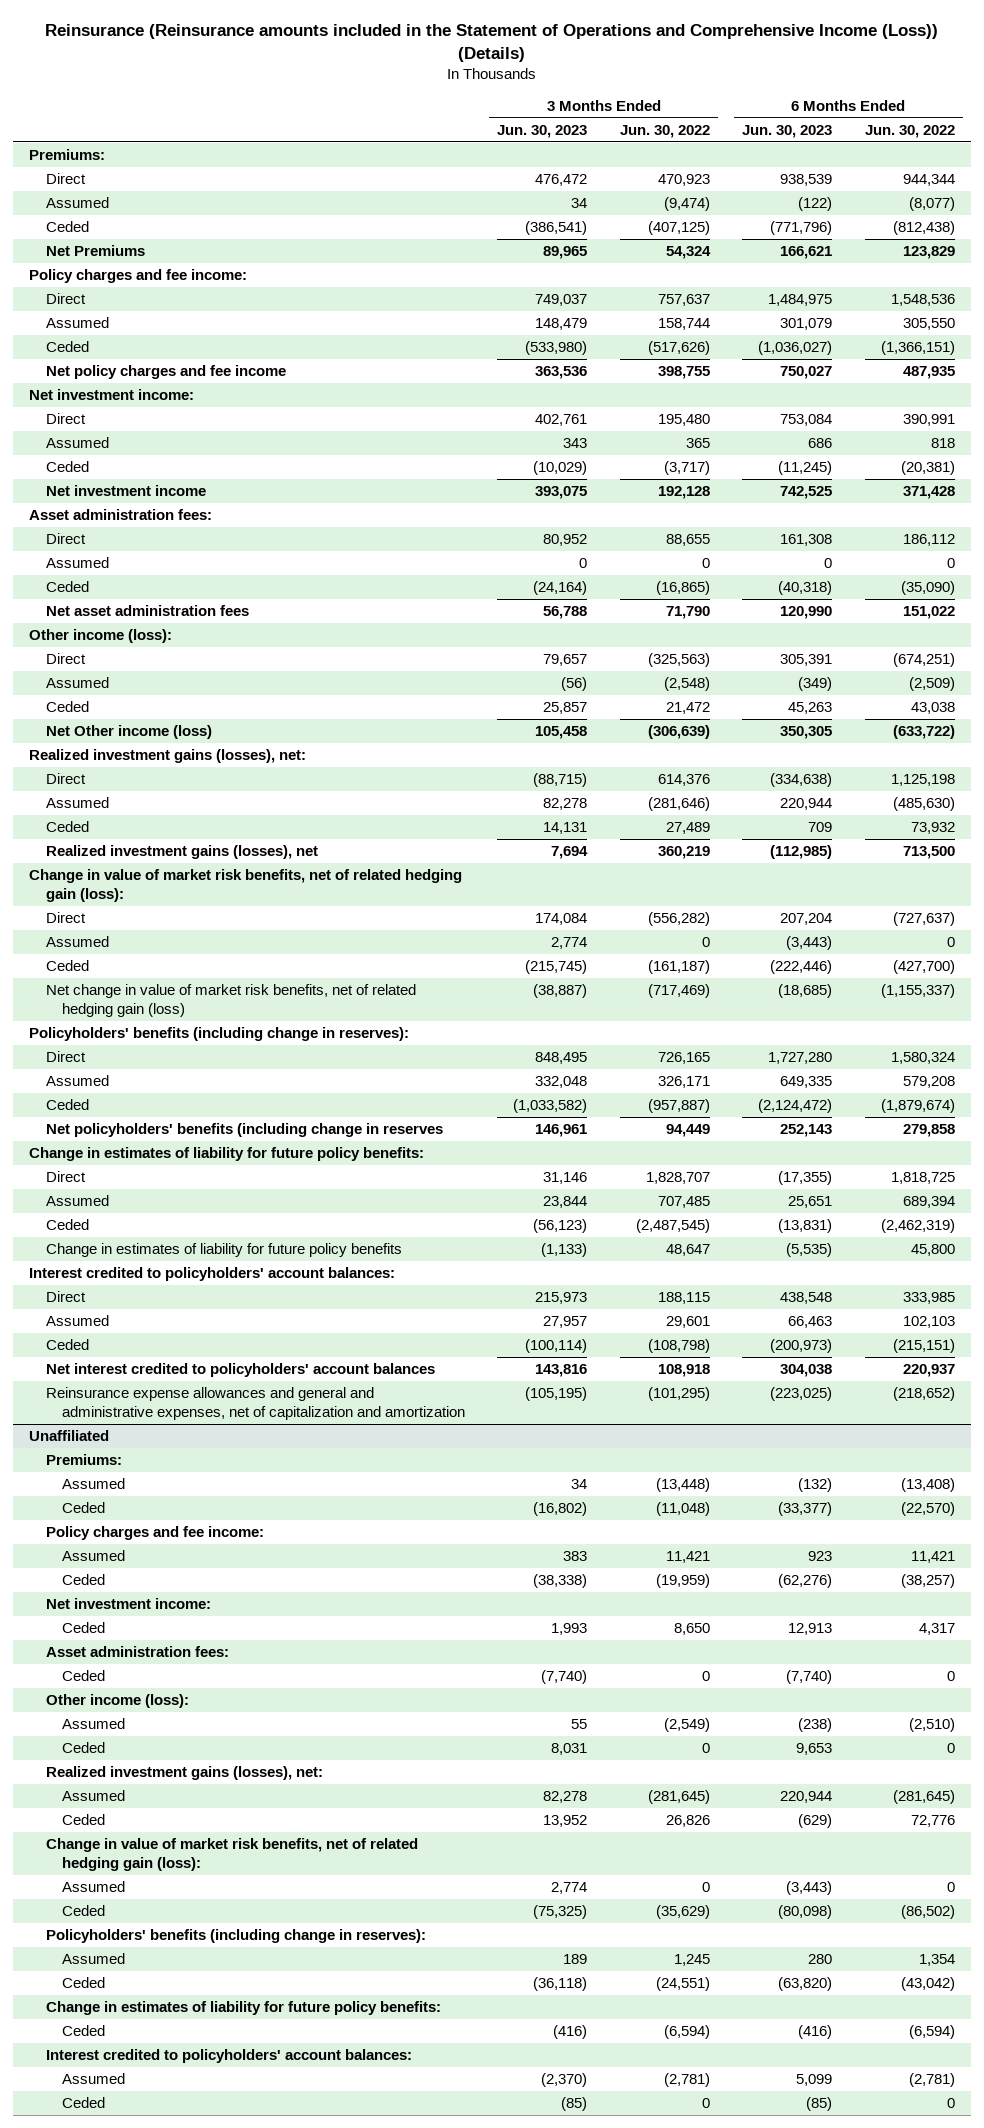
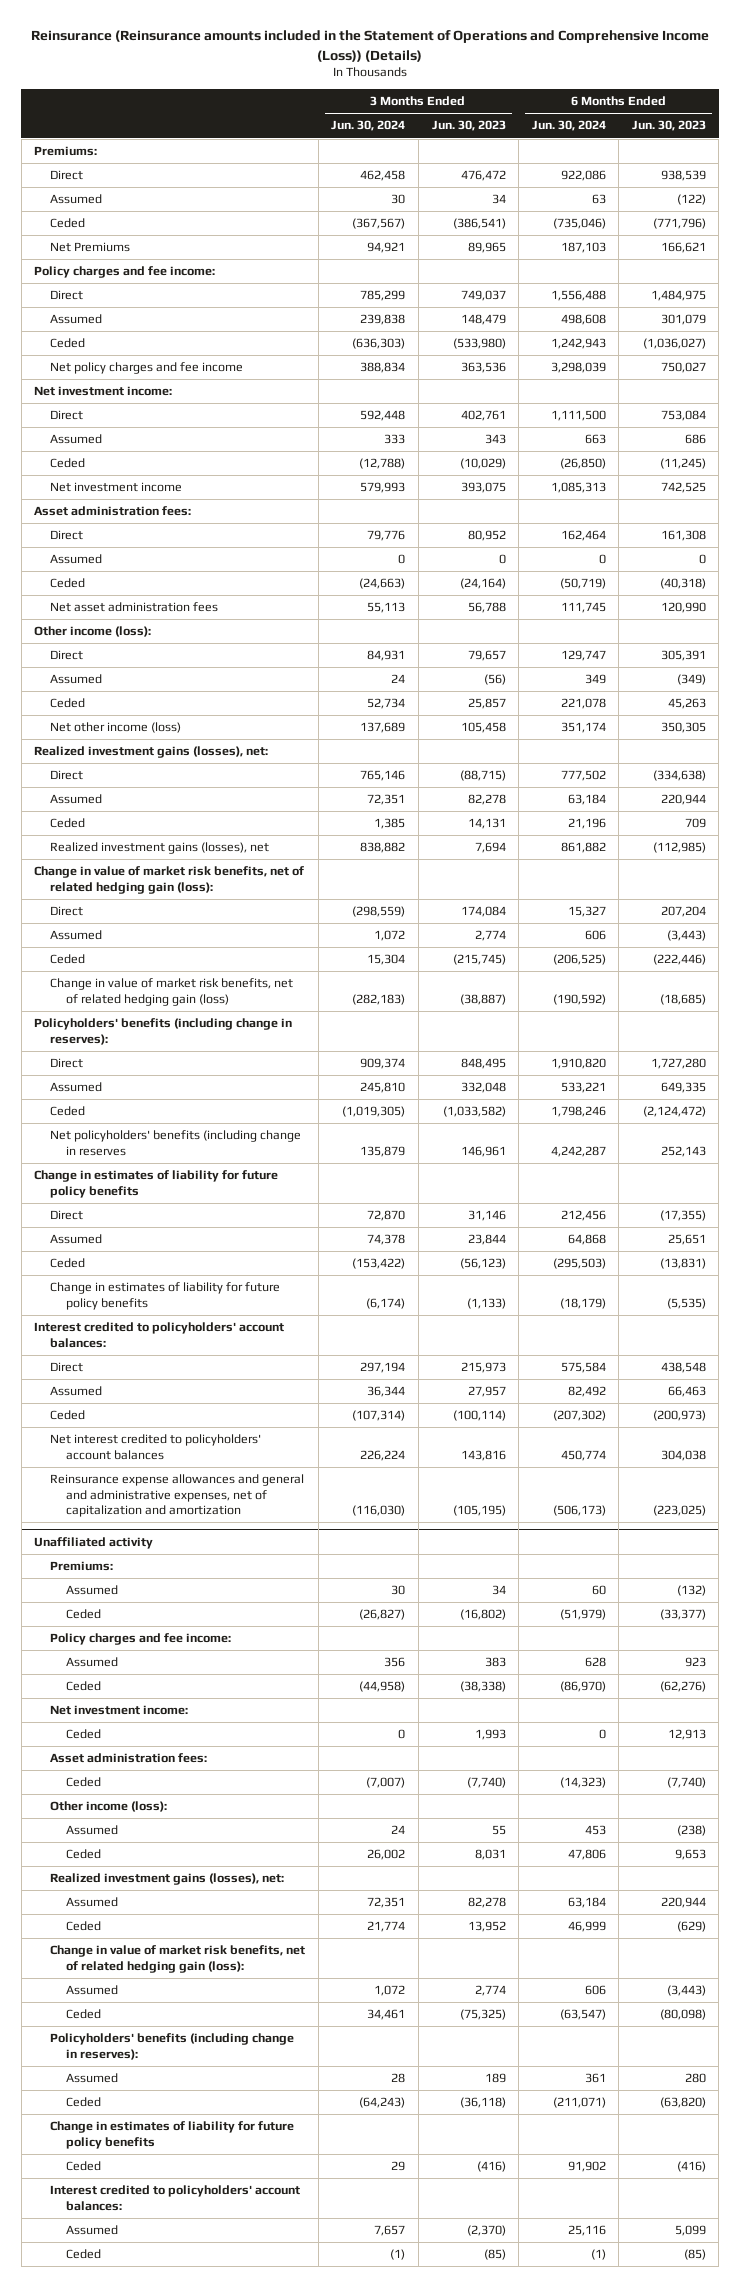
- | 3 Months Ended Jun. 30, 2023 | 3 Months Ended Jun. 30, 2022 | 6 Months Ended Jun. 30, 2023 | 6 Months Ended Jun. 30, 2022
+ | 3 Months Ended Jun. 30, 2024 | 3 Months Ended Jun. 30, 2023 | 6 Months Ended Jun. 30, 2024 | 6 Months Ended Jun. 30, 2023
- Net Other income (loss) | 105,458 | (306,639) | 350,305 | (633,722)
+ Net other income (loss) | 137,689 | 105,458 | 351,174 | 350,305
- Net change in value of market risk benefits, net of related hedging gain (loss) | (38,887) | (717,469) | (18,685) | (1,155,337)
+ Change in value of market risk benefits, net of related hedging gain (loss) | (282,183) | (38,887) | (190,592) | (18,685)
- Change in estimates of liability for future policy benefits:
+ Change in estimates of liability for future policy benefits
- Unaffiliated
+ Unaffiliated activity
- Change in estimates of liability for future policy benefits:
+ Change in estimates of liability for future policy benefits

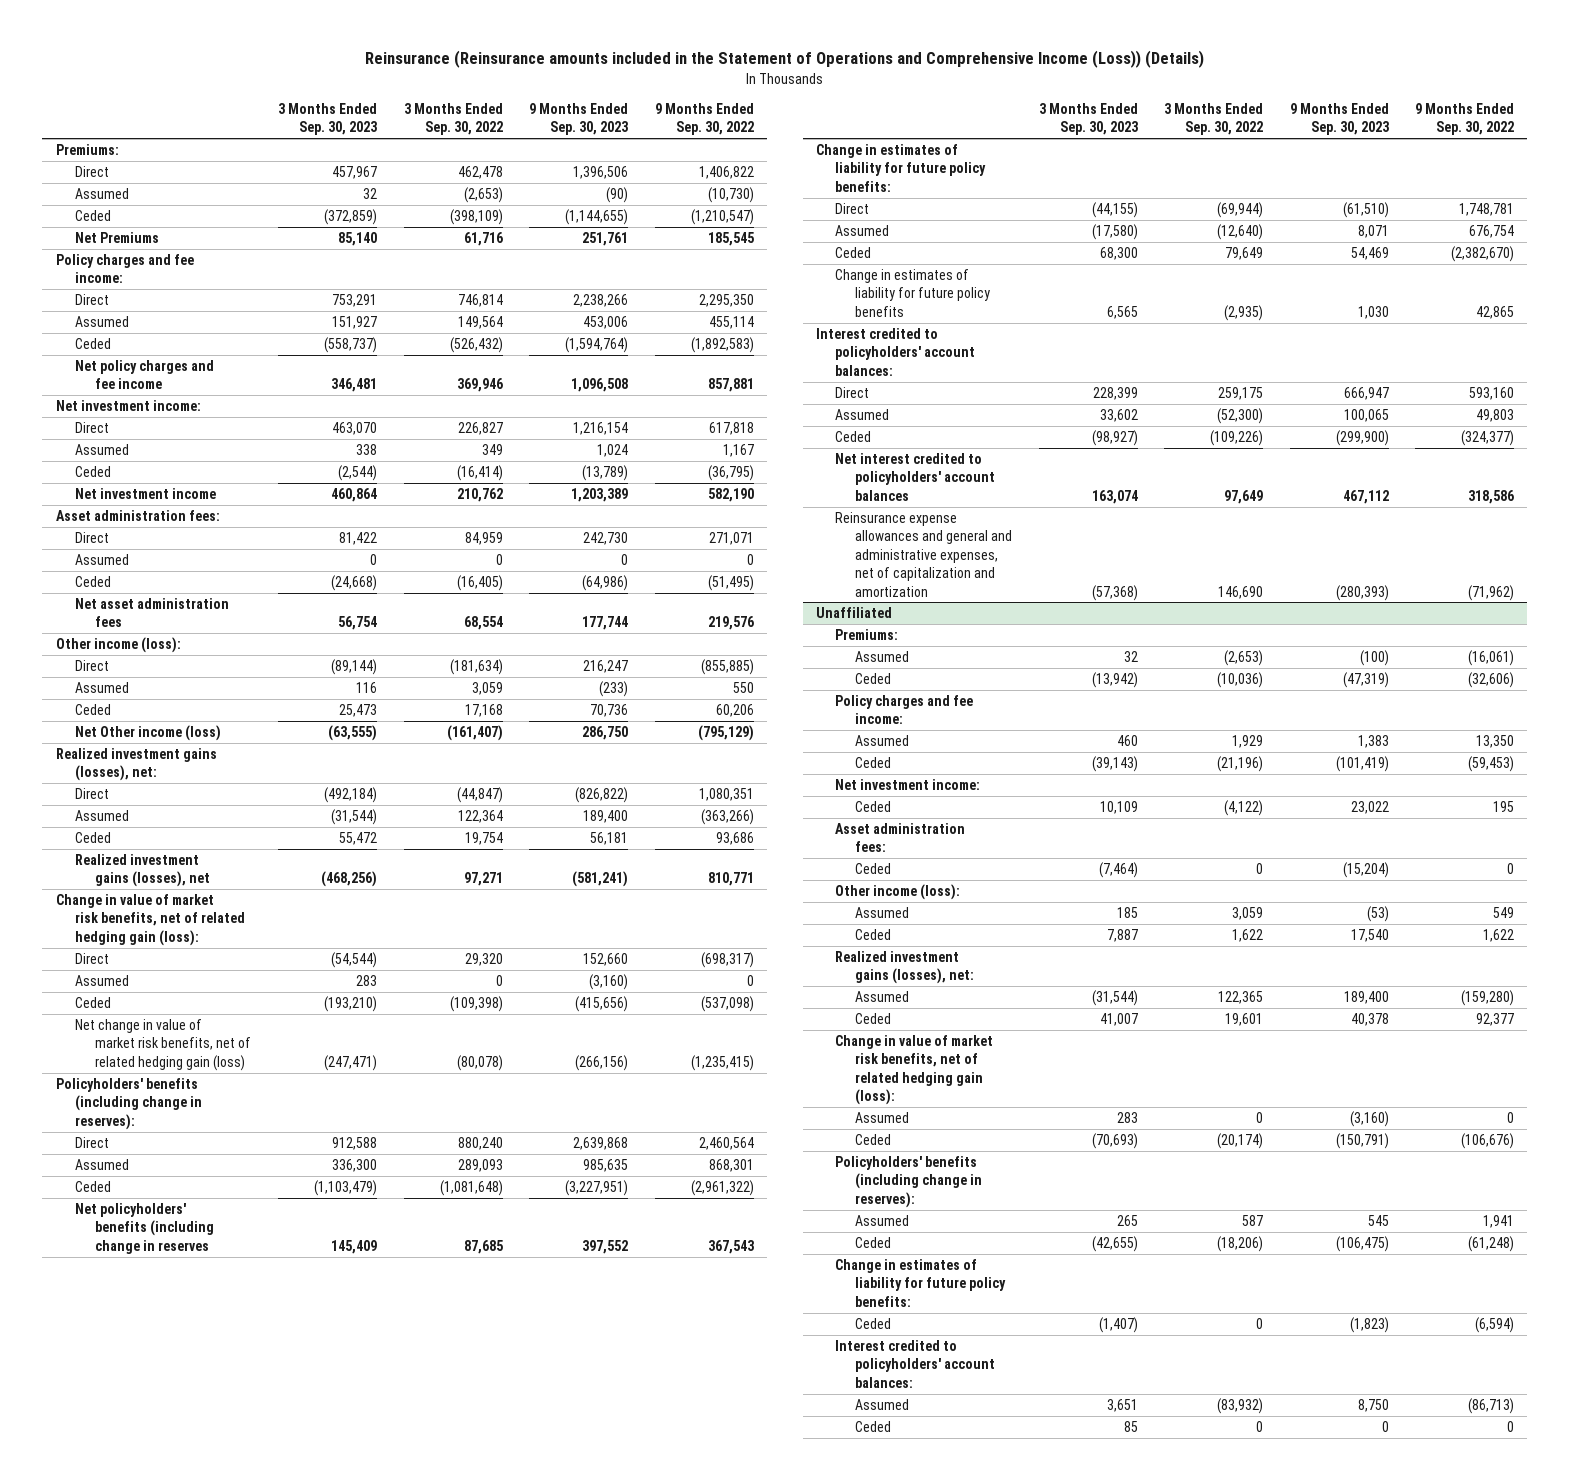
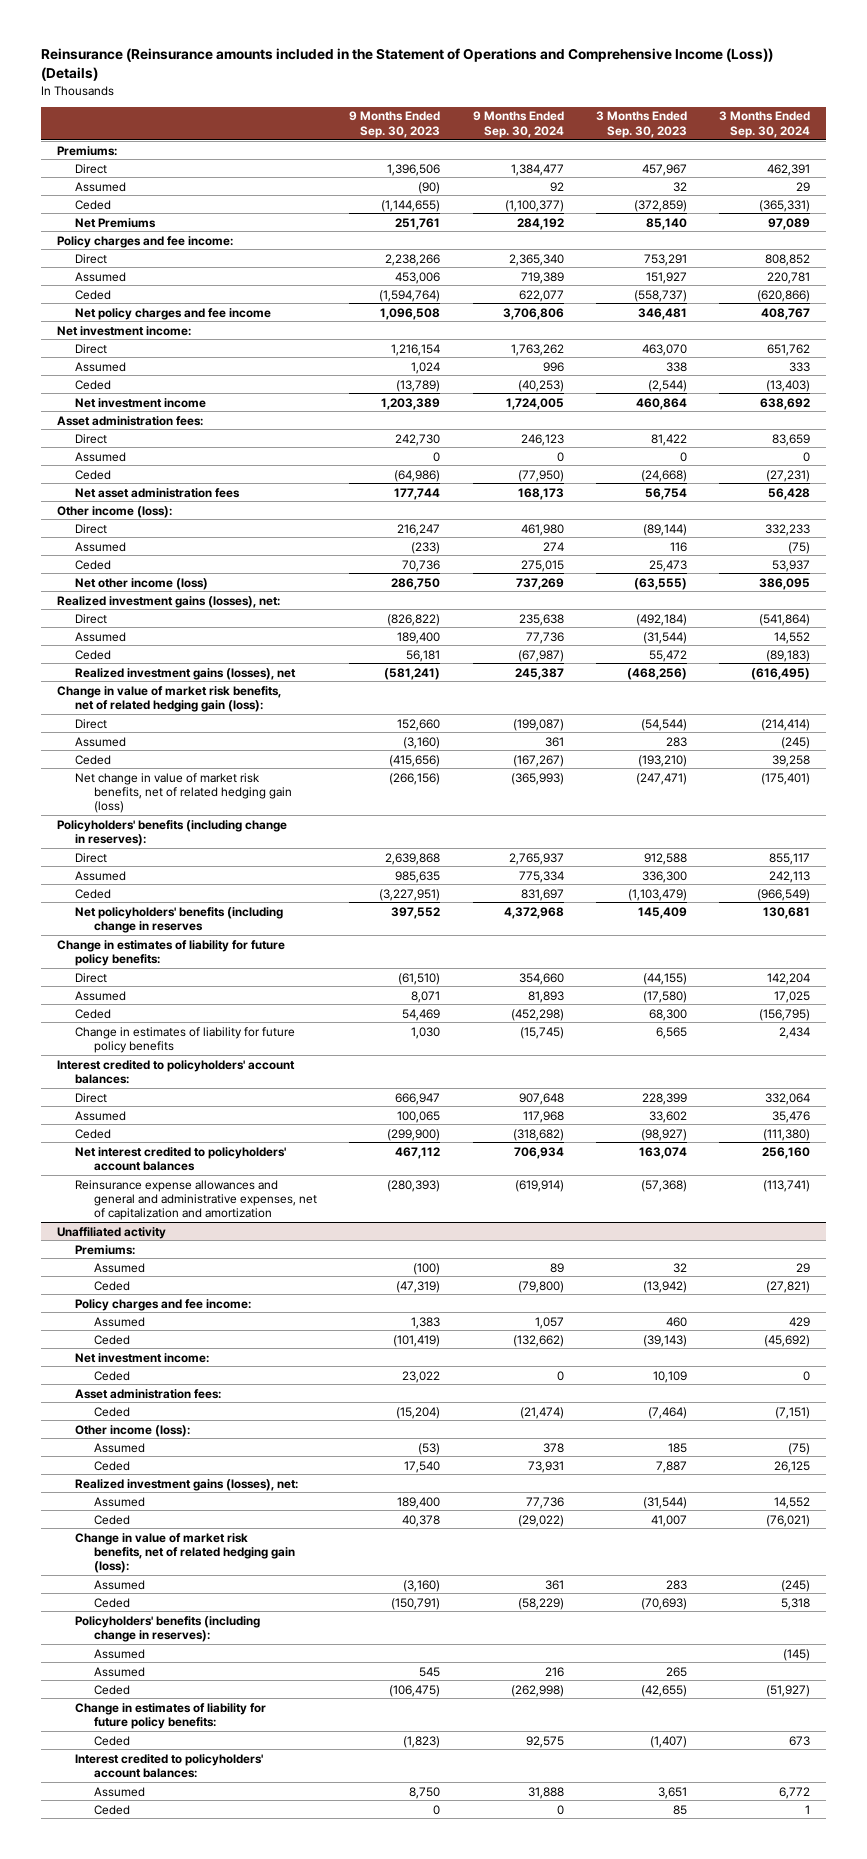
- | 3 Months Ended Sep. 30, 2023 | 3 Months Ended Sep. 30, 2022 | 9 Months Ended Sep. 30, 2023 | 9 Months Ended Sep. 30, 2022
+ | 9 Months Ended Sep. 30, 2023 | 9 Months Ended Sep. 30, 2024 | 3 Months Ended Sep. 30, 2023 | 3 Months Ended Sep. 30, 2024
- Net Other income (loss) | (63,555) | (161,407) | 286,750 | (795,129)
+ Net other income (loss) | 286,750 | 737,269 | (63,555) | 386,095
- Unaffiliated
+ Unaffiliated activity
+ Assumed | | | | (145)

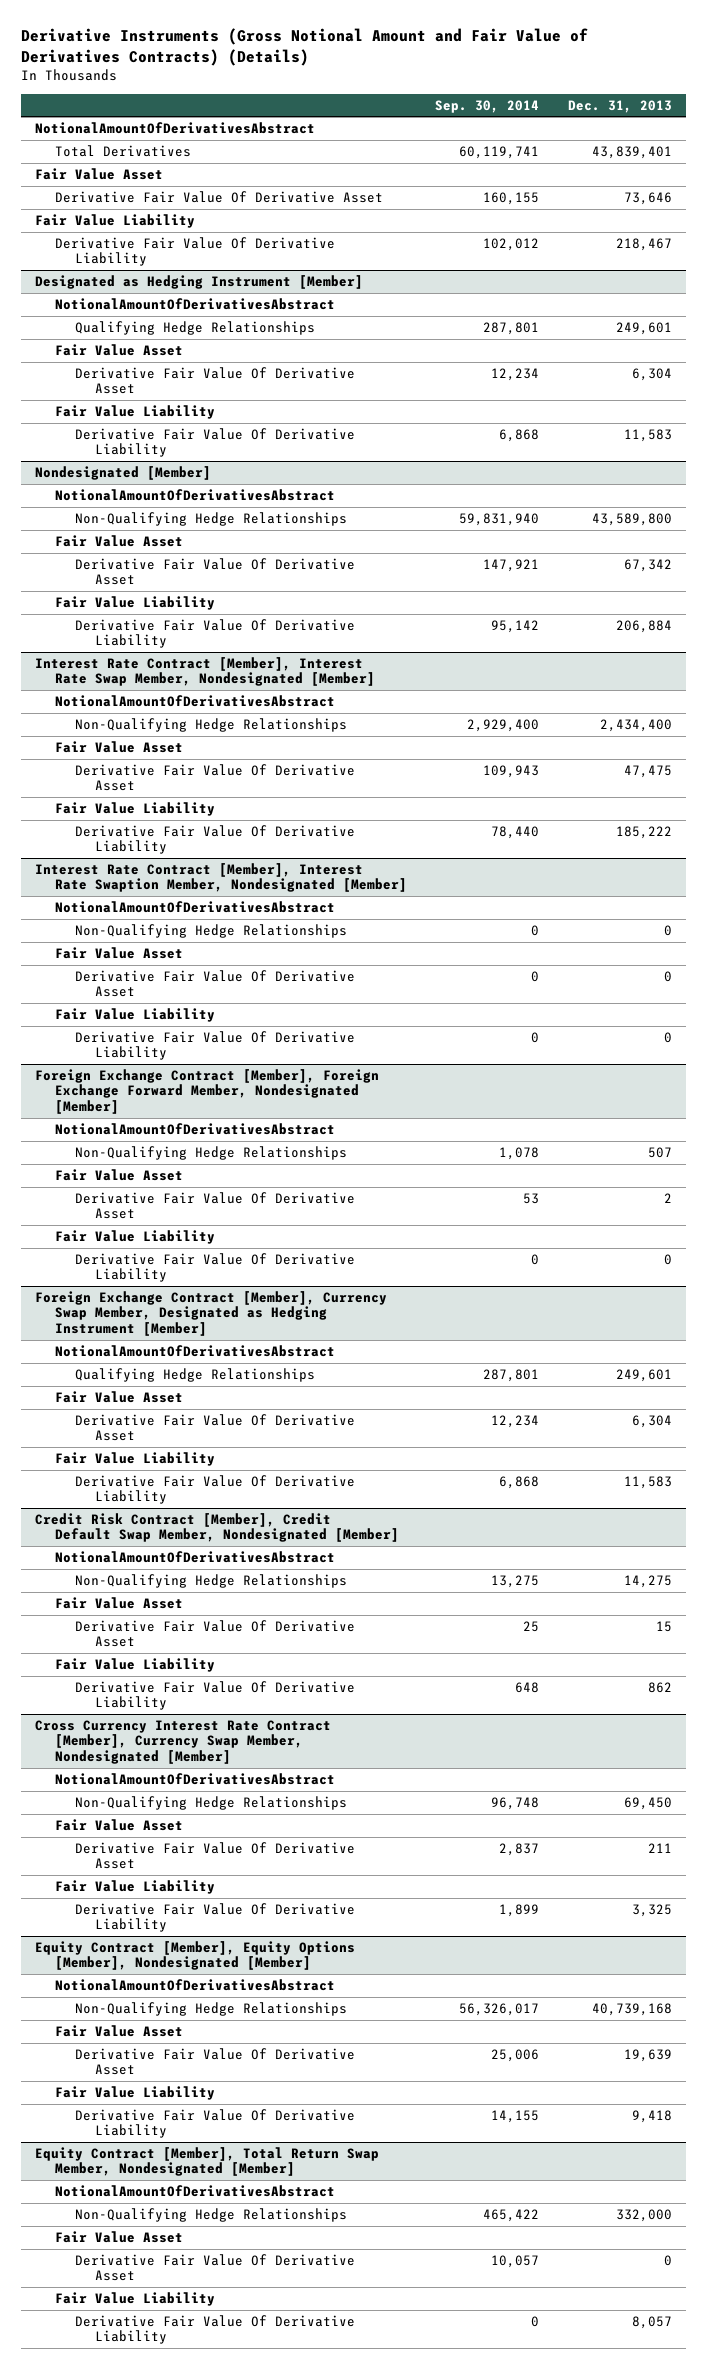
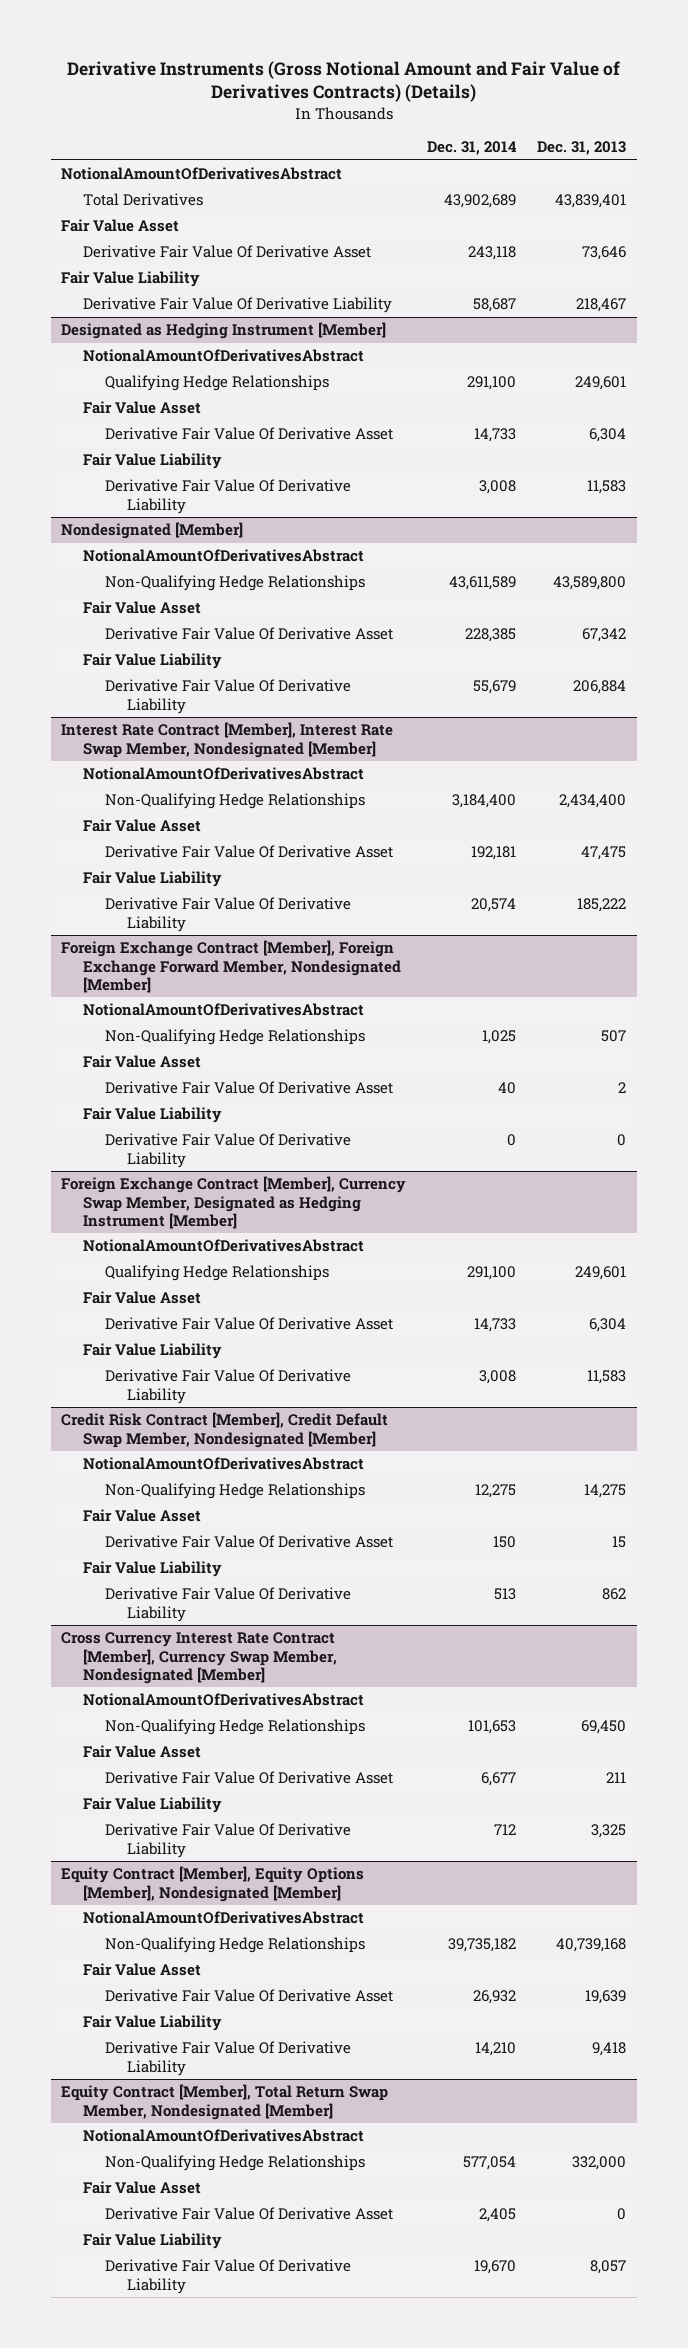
- | Sep. 30, 2014 | Dec. 31, 2013
+ | Dec. 31, 2014 | Dec. 31, 2013
- Interest Rate Contract [Member], Interest Rate Swaption Member, Nondesignated [Member]
- NotionalAmountOfDerivativesAbstract
- Non-Qualifying Hedge Relationships | 0 | 0
- Fair Value Asset
- Derivative Fair Value Of Derivative Asset | 0 | 0
- Fair Value Liability
- Derivative Fair Value Of Derivative Liability | 0 | 0

